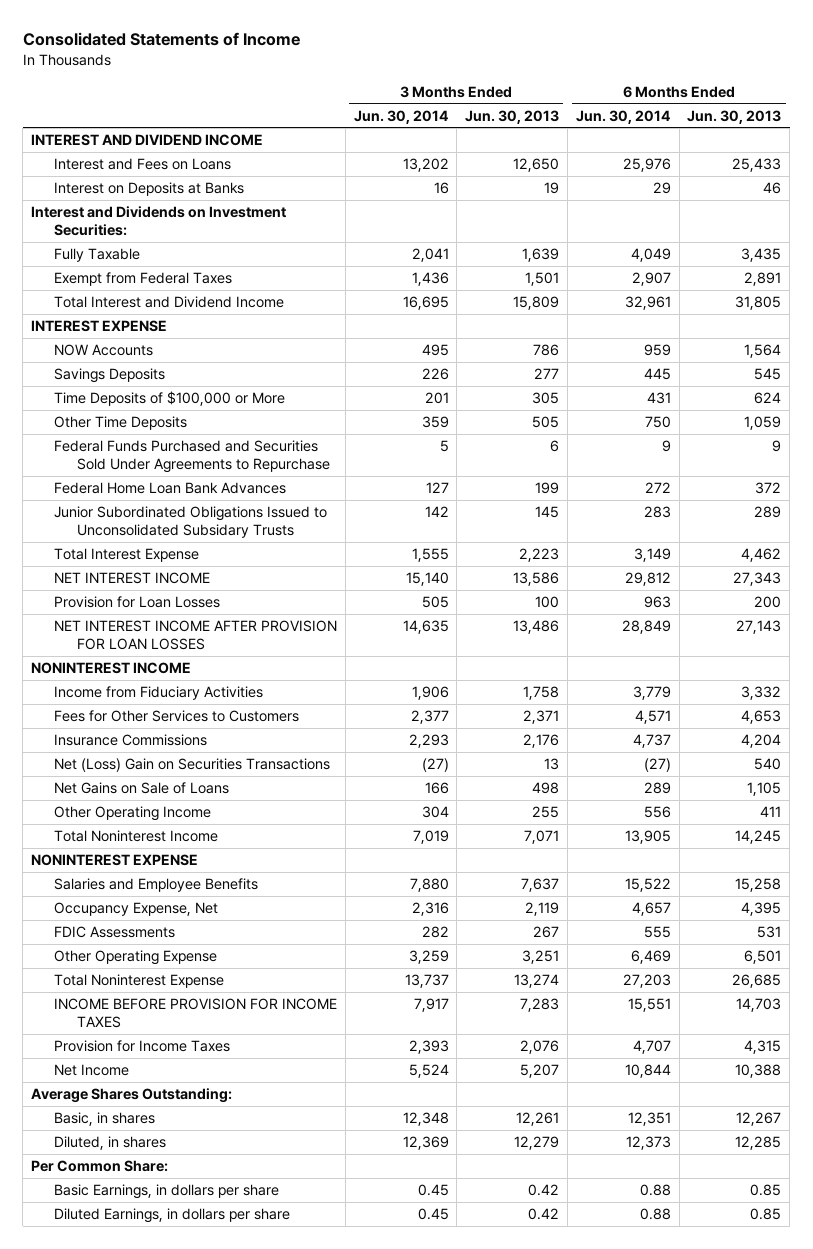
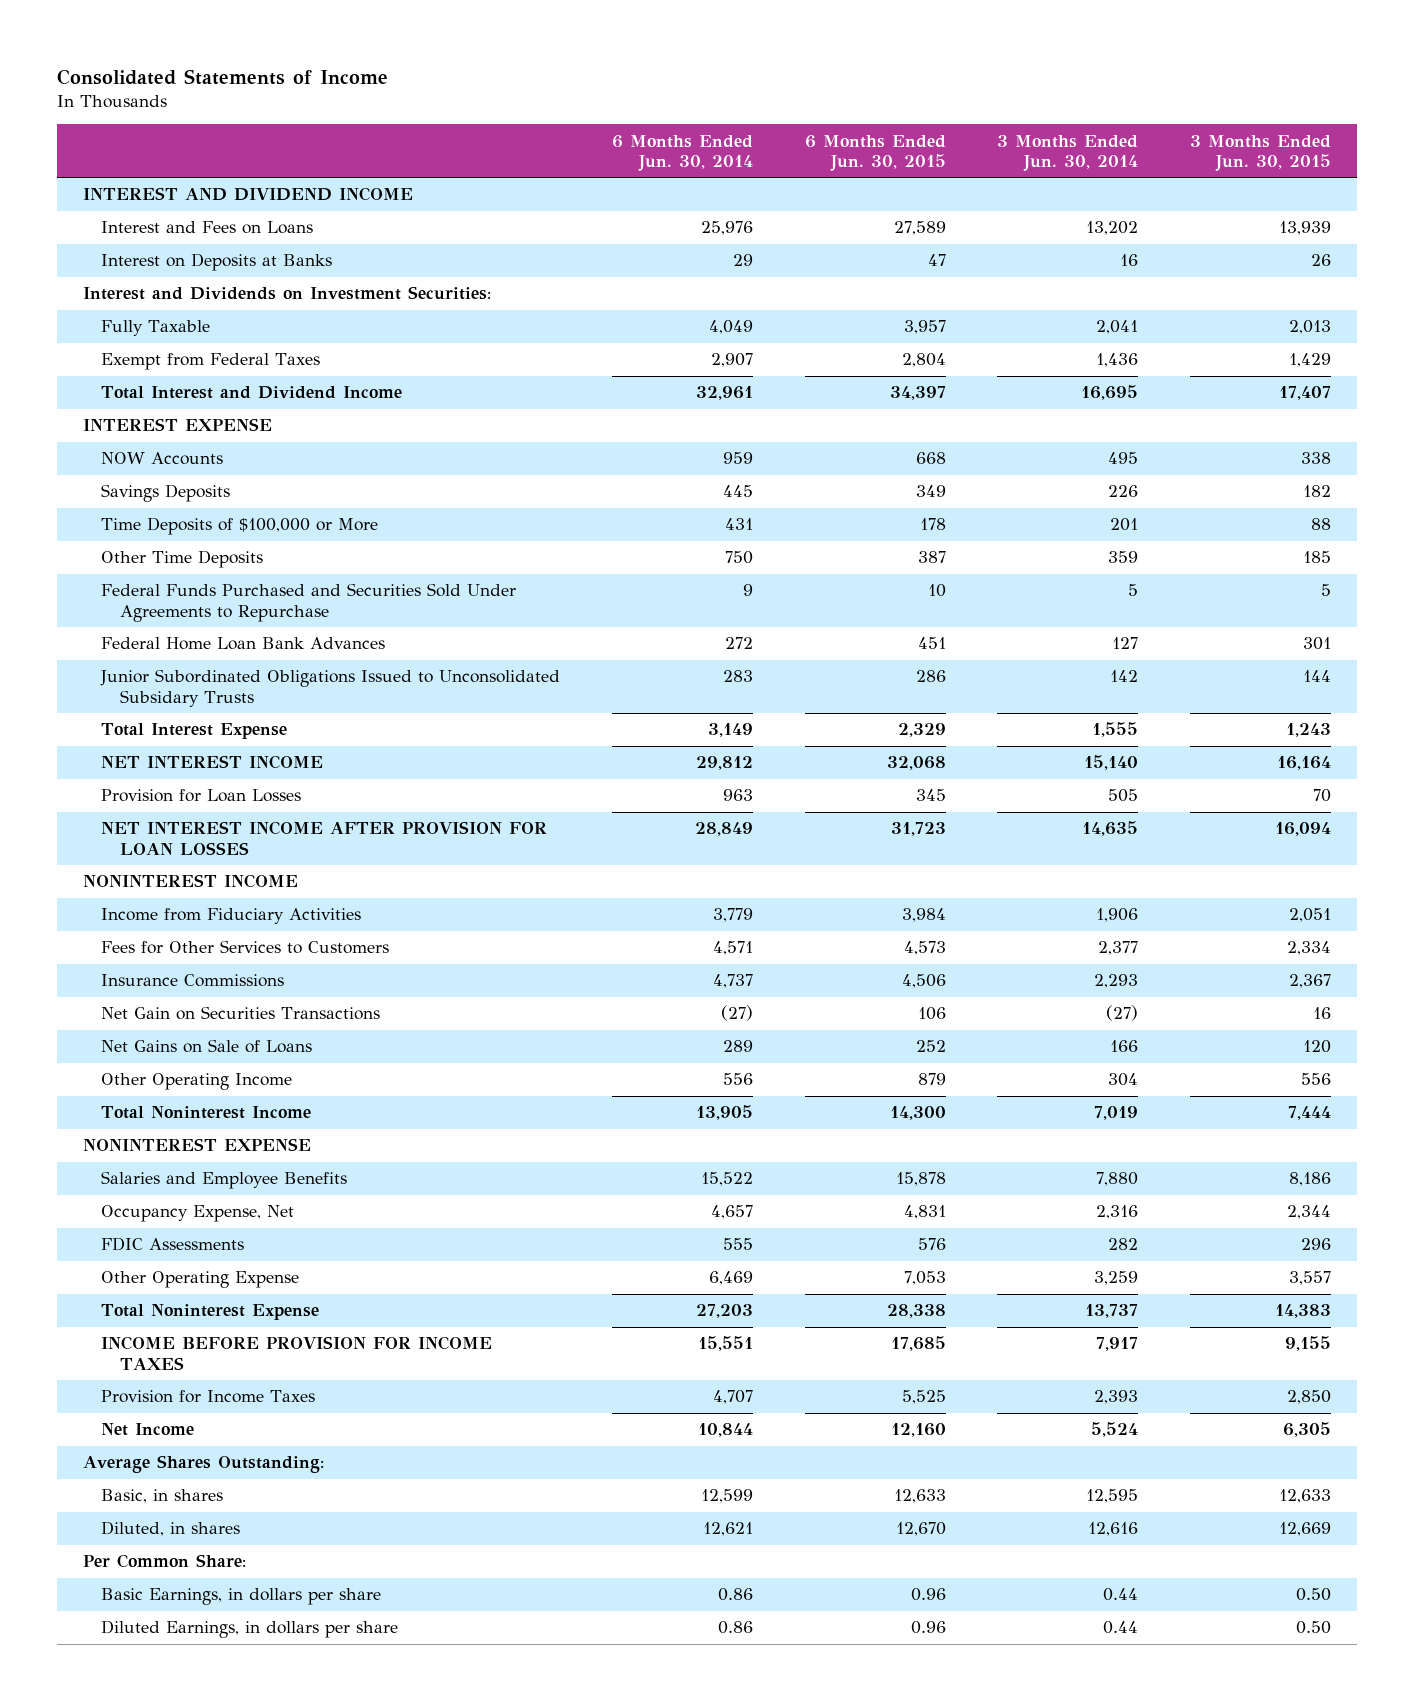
- | 3 Months Ended Jun. 30, 2014 | 3 Months Ended Jun. 30, 2013 | 6 Months Ended Jun. 30, 2014 | 6 Months Ended Jun. 30, 2013
+ | 6 Months Ended Jun. 30, 2014 | 6 Months Ended Jun. 30, 2015 | 3 Months Ended Jun. 30, 2014 | 3 Months Ended Jun. 30, 2015
- Net (Loss) Gain on Securities Transactions | (27) | 13 | (27) | 540
+ Net Gain on Securities Transactions | (27) | 106 | (27) | 16
- Basic, in shares | 12,348 | 12,261 | 12,351 | 12,267
- Diluted, in shares | 12,369 | 12,279 | 12,373 | 12,285
+ Basic, in shares | 12,599 | 12,633 | 12,595 | 12,633
+ Diluted, in shares | 12,621 | 12,670 | 12,616 | 12,669
- Basic Earnings, in dollars per share | 0.45 | 0.42 | 0.88 | 0.85
- Diluted Earnings, in dollars per share | 0.45 | 0.42 | 0.88 | 0.85
+ Basic Earnings, in dollars per share | 0.86 | 0.96 | 0.44 | 0.50
+ Diluted Earnings, in dollars per share | 0.86 | 0.96 | 0.44 | 0.50

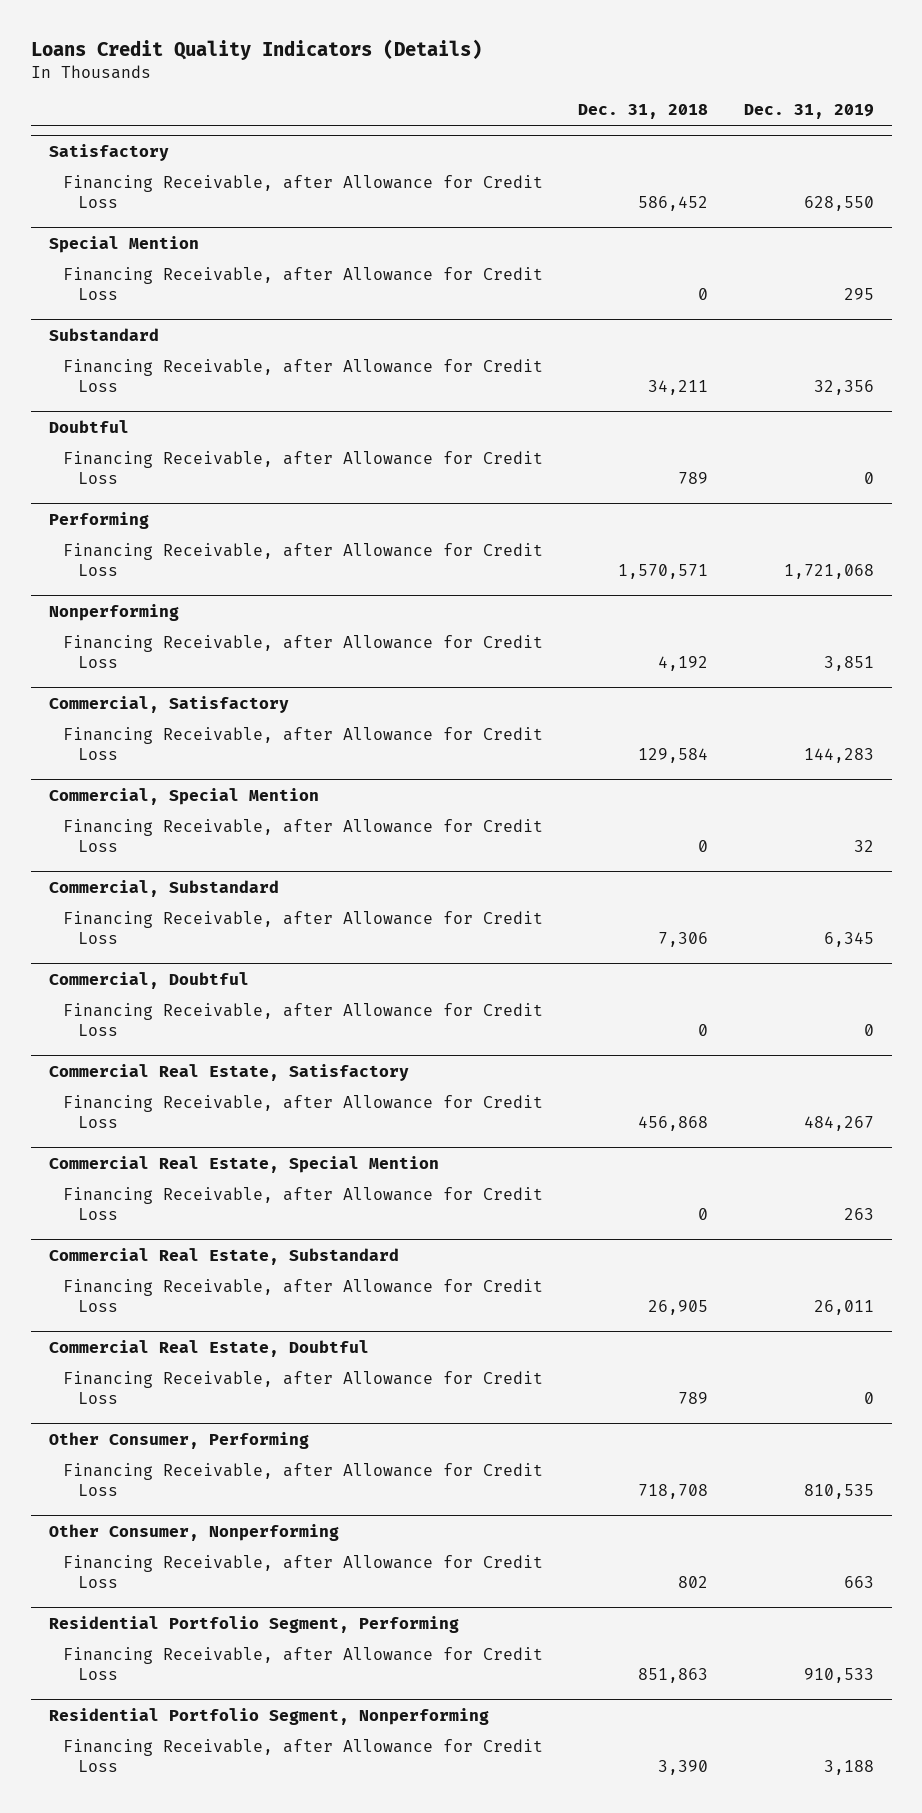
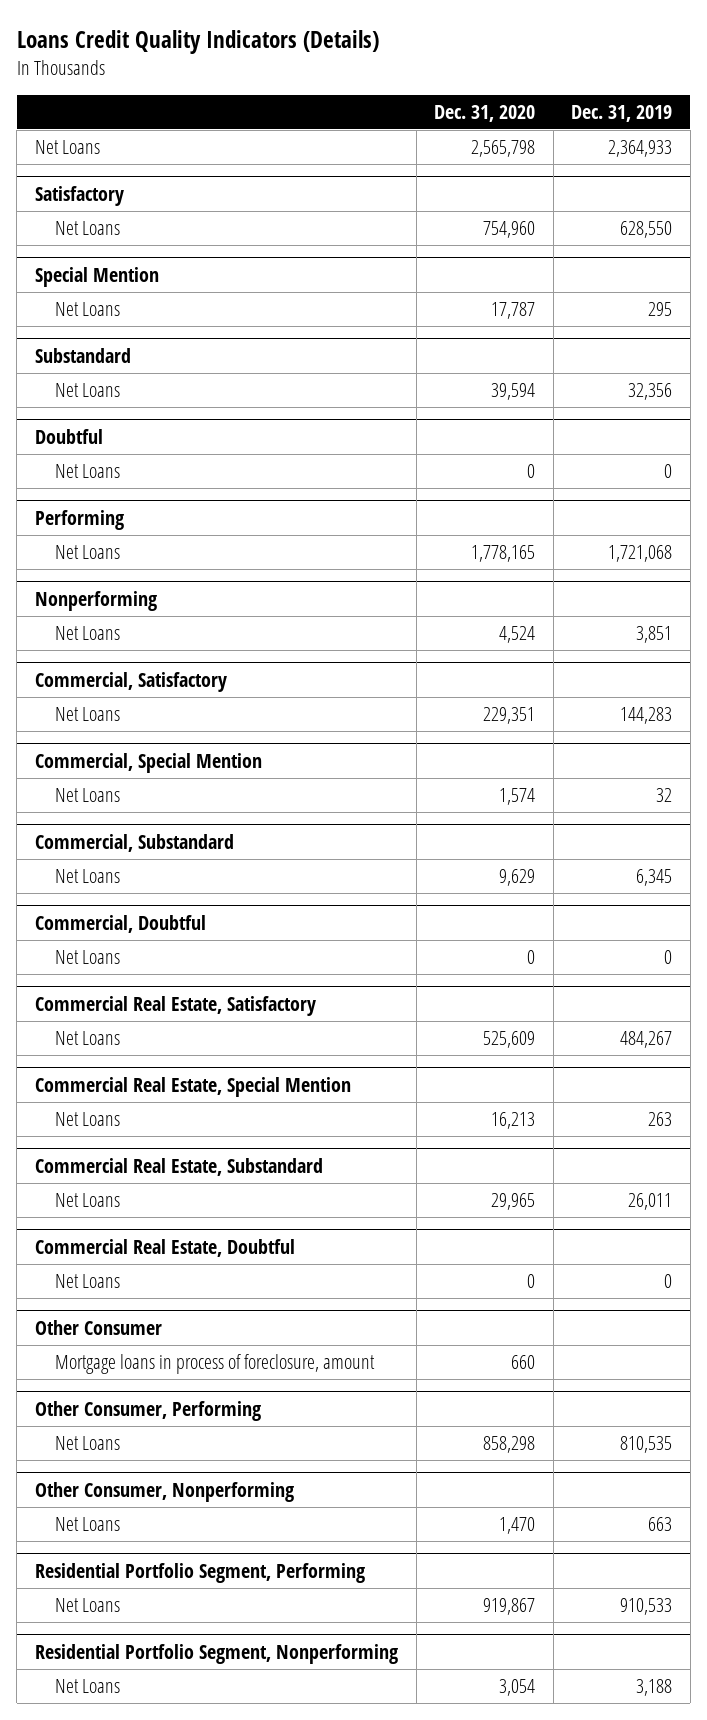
- | Dec. 31, 2018 | Dec. 31, 2019
+ | Dec. 31, 2020 | Dec. 31, 2019
+ Net Loans | 2,565,798 | 2,364,933
@ Satisfactory
- Financing Receivable, after Allowance for Credit Loss | 586,452 | 628,550
+ Net Loans | 754,960 | 628,550
@ Special Mention
- Financing Receivable, after Allowance for Credit Loss | 0 | 295
+ Net Loans | 17,787 | 295
@ Substandard
- Financing Receivable, after Allowance for Credit Loss | 34,211 | 32,356
+ Net Loans | 39,594 | 32,356
@ Doubtful
- Financing Receivable, after Allowance for Credit Loss | 789 | 0
+ Net Loans | 0 | 0
@ Performing
- Financing Receivable, after Allowance for Credit Loss | 1,570,571 | 1,721,068
+ Net Loans | 1,778,165 | 1,721,068
@ Nonperforming
- Financing Receivable, after Allowance for Credit Loss | 4,192 | 3,851
+ Net Loans | 4,524 | 3,851
@ Commercial, Satisfactory
- Financing Receivable, after Allowance for Credit Loss | 129,584 | 144,283
+ Net Loans | 229,351 | 144,283
@ Commercial, Special Mention
- Financing Receivable, after Allowance for Credit Loss | 0 | 32
+ Net Loans | 1,574 | 32
@ Commercial, Substandard
- Financing Receivable, after Allowance for Credit Loss | 7,306 | 6,345
+ Net Loans | 9,629 | 6,345
@ Commercial, Doubtful
- Financing Receivable, after Allowance for Credit Loss | 0 | 0
+ Net Loans | 0 | 0
@ Commercial Real Estate, Satisfactory
- Financing Receivable, after Allowance for Credit Loss | 456,868 | 484,267
+ Net Loans | 525,609 | 484,267
@ Commercial Real Estate, Special Mention
- Financing Receivable, after Allowance for Credit Loss | 0 | 263
+ Net Loans | 16,213 | 263
@ Commercial Real Estate, Substandard
- Financing Receivable, after Allowance for Credit Loss | 26,905 | 26,011
+ Net Loans | 29,965 | 26,011
@ Commercial Real Estate, Doubtful
- Financing Receivable, after Allowance for Credit Loss | 789 | 0
+ Net Loans | 0 | 0
+ Other Consumer
+ Mortgage loans in process of foreclosure, amount | 660 |
@ Other Consumer, Performing
- Financing Receivable, after Allowance for Credit Loss | 718,708 | 810,535
+ Net Loans | 858,298 | 810,535
@ Other Consumer, Nonperforming
- Financing Receivable, after Allowance for Credit Loss | 802 | 663
+ Net Loans | 1,470 | 663
@ Residential Portfolio Segment, Performing
- Financing Receivable, after Allowance for Credit Loss | 851,863 | 910,533
+ Net Loans | 919,867 | 910,533
@ Residential Portfolio Segment, Nonperforming
- Financing Receivable, after Allowance for Credit Loss | 3,390 | 3,188
+ Net Loans | 3,054 | 3,188

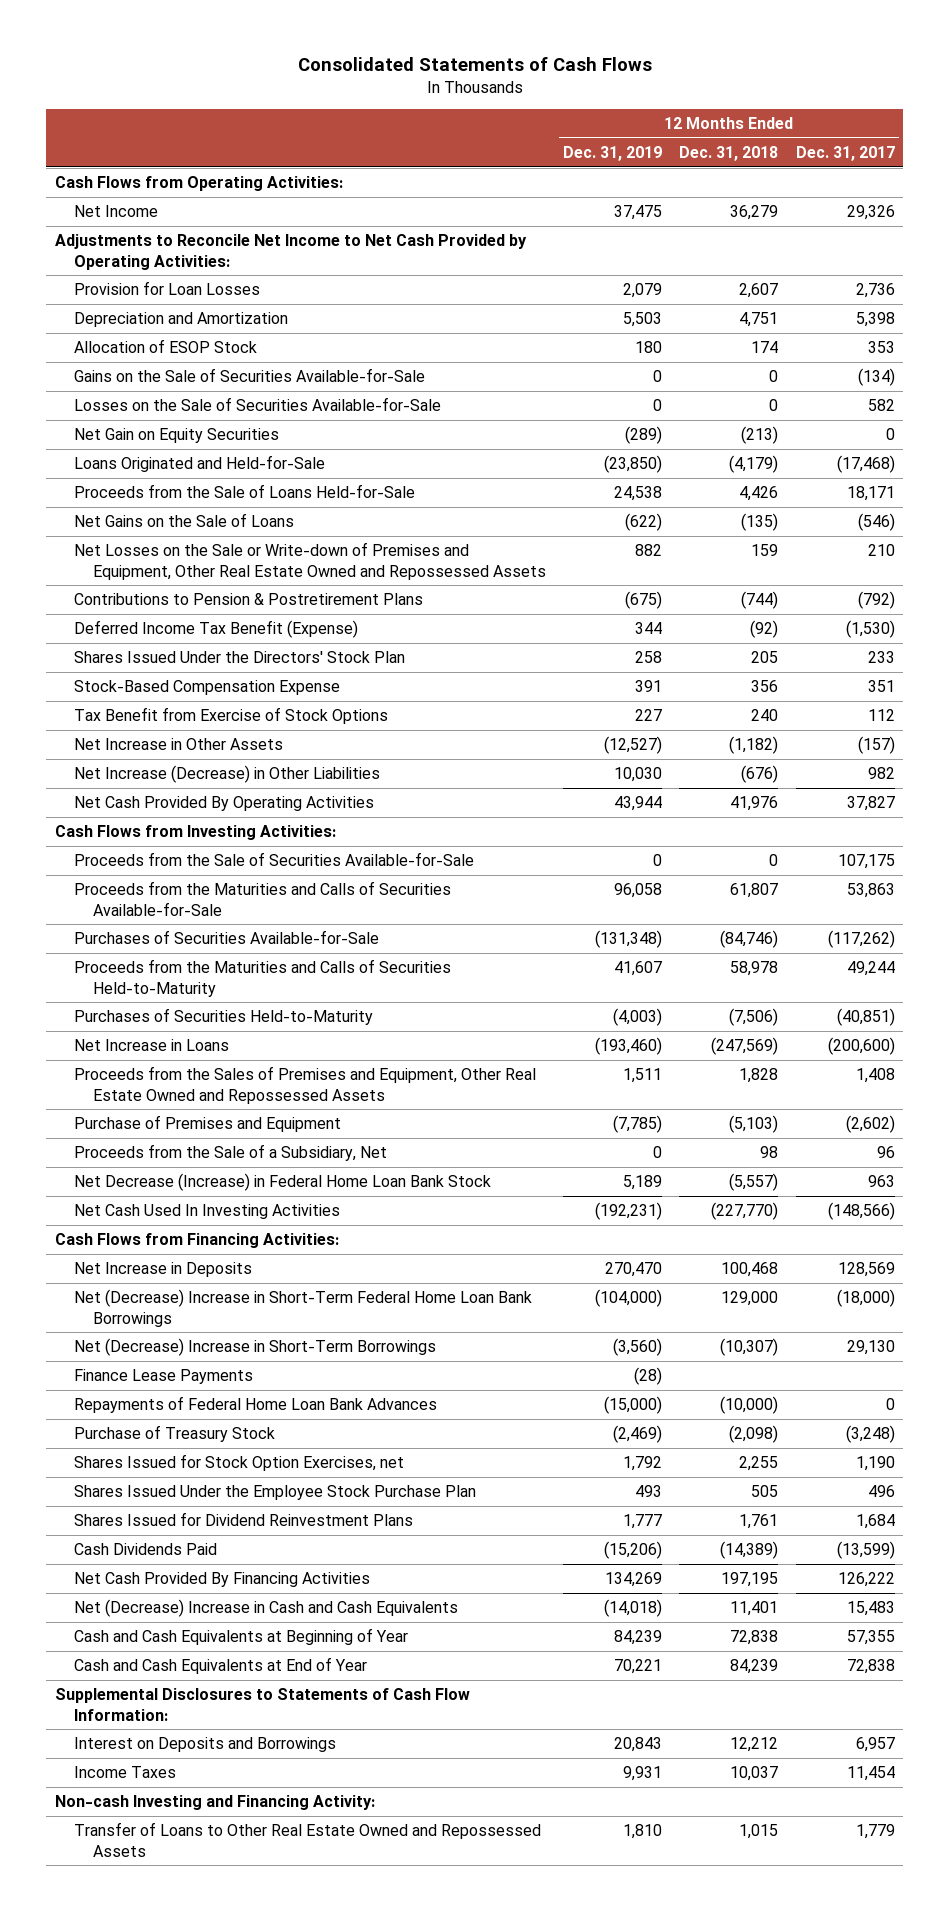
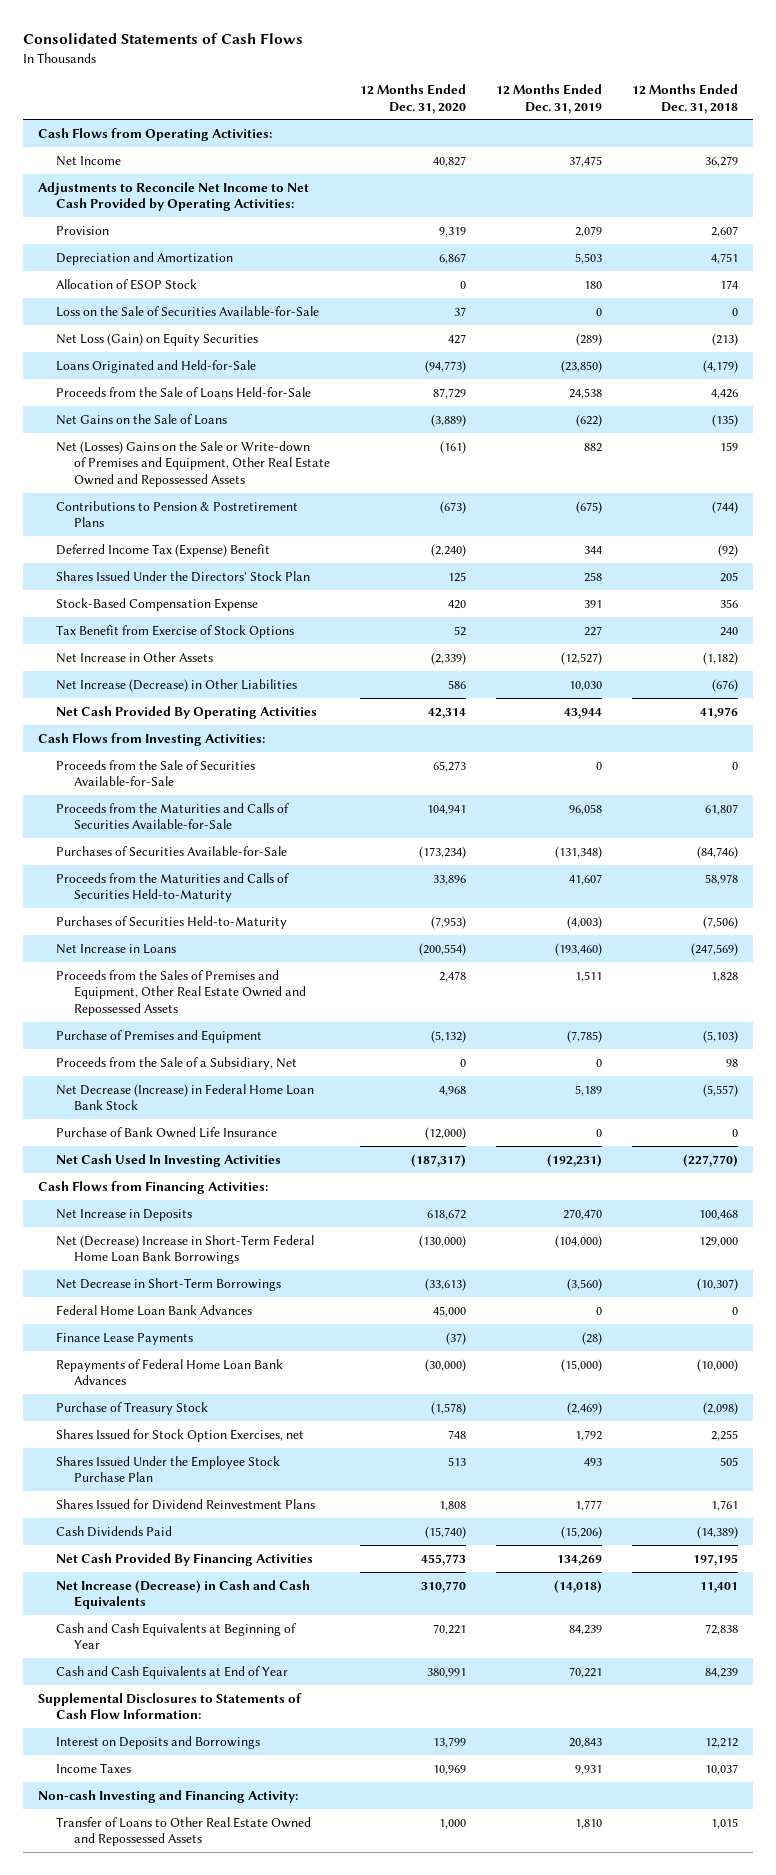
- | 12 Months Ended Dec. 31, 2019 | 12 Months Ended Dec. 31, 2018 | 12 Months Ended Dec. 31, 2017
+ | 12 Months Ended Dec. 31, 2020 | 12 Months Ended Dec. 31, 2019 | 12 Months Ended Dec. 31, 2018
- Provision for Loan Losses | 2,079 | 2,607 | 2,736
+ Provision | 9,319 | 2,079 | 2,607
- Gains on the Sale of Securities Available-for-Sale | 0 | 0 | (134)
- Losses on the Sale of Securities Available-for-Sale | 0 | 0 | 582
- Net Gain on Equity Securities | (289) | (213) | 0
+ Loss on the Sale of Securities Available-for-Sale | 37 | 0 | 0
+ Net Loss (Gain) on Equity Securities | 427 | (289) | (213)
- Net Losses on the Sale or Write-down of Premises and Equipment, Other Real Estate Owned and Repossessed Assets | 882 | 159 | 210
+ Net (Losses) Gains on the Sale or Write-down of Premises and Equipment, Other Real Estate Owned and Repossessed Assets | (161) | 882 | 159
- Deferred Income Tax Benefit (Expense) | 344 | (92) | (1,530)
+ Deferred Income Tax (Expense) Benefit | (2,240) | 344 | (92)
+ Purchase of Bank Owned Life Insurance | (12,000) | 0 | 0
- Net (Decrease) Increase in Short-Term Borrowings | (3,560) | (10,307) | 29,130
+ Net Decrease in Short-Term Borrowings | (33,613) | (3,560) | (10,307)
+ Federal Home Loan Bank Advances | 45,000 | 0 | 0
- Net (Decrease) Increase in Cash and Cash Equivalents | (14,018) | 11,401 | 15,483
+ Net Increase (Decrease) in Cash and Cash Equivalents | 310,770 | (14,018) | 11,401

